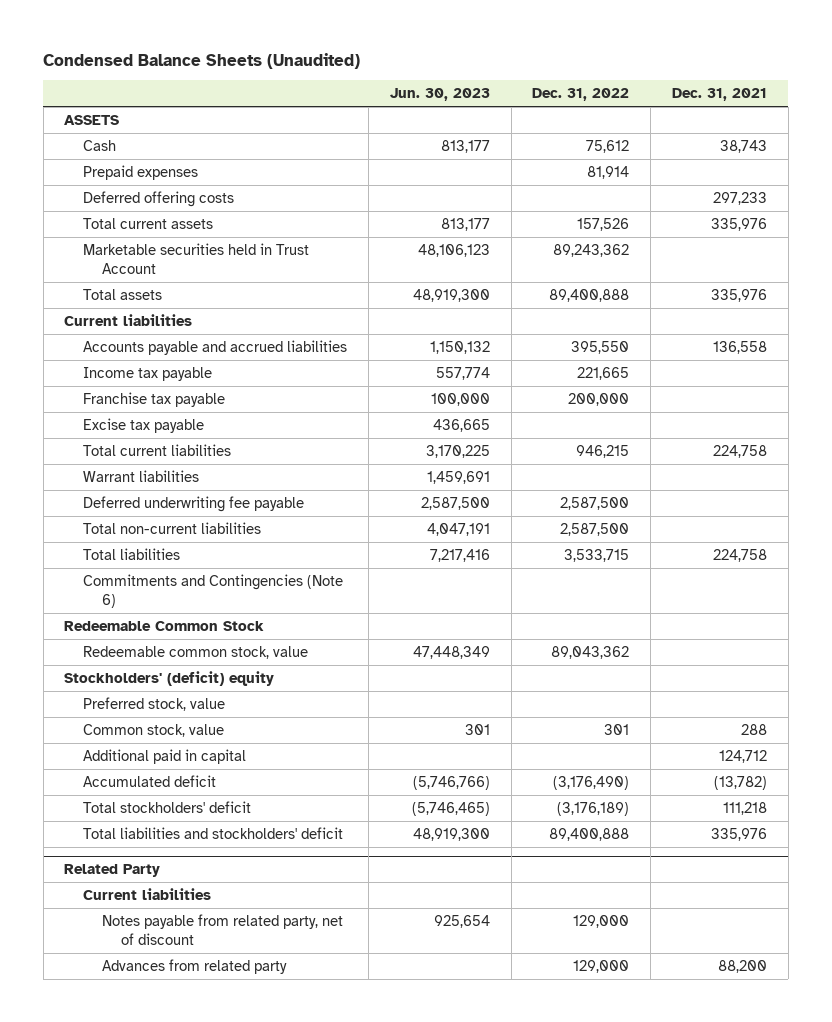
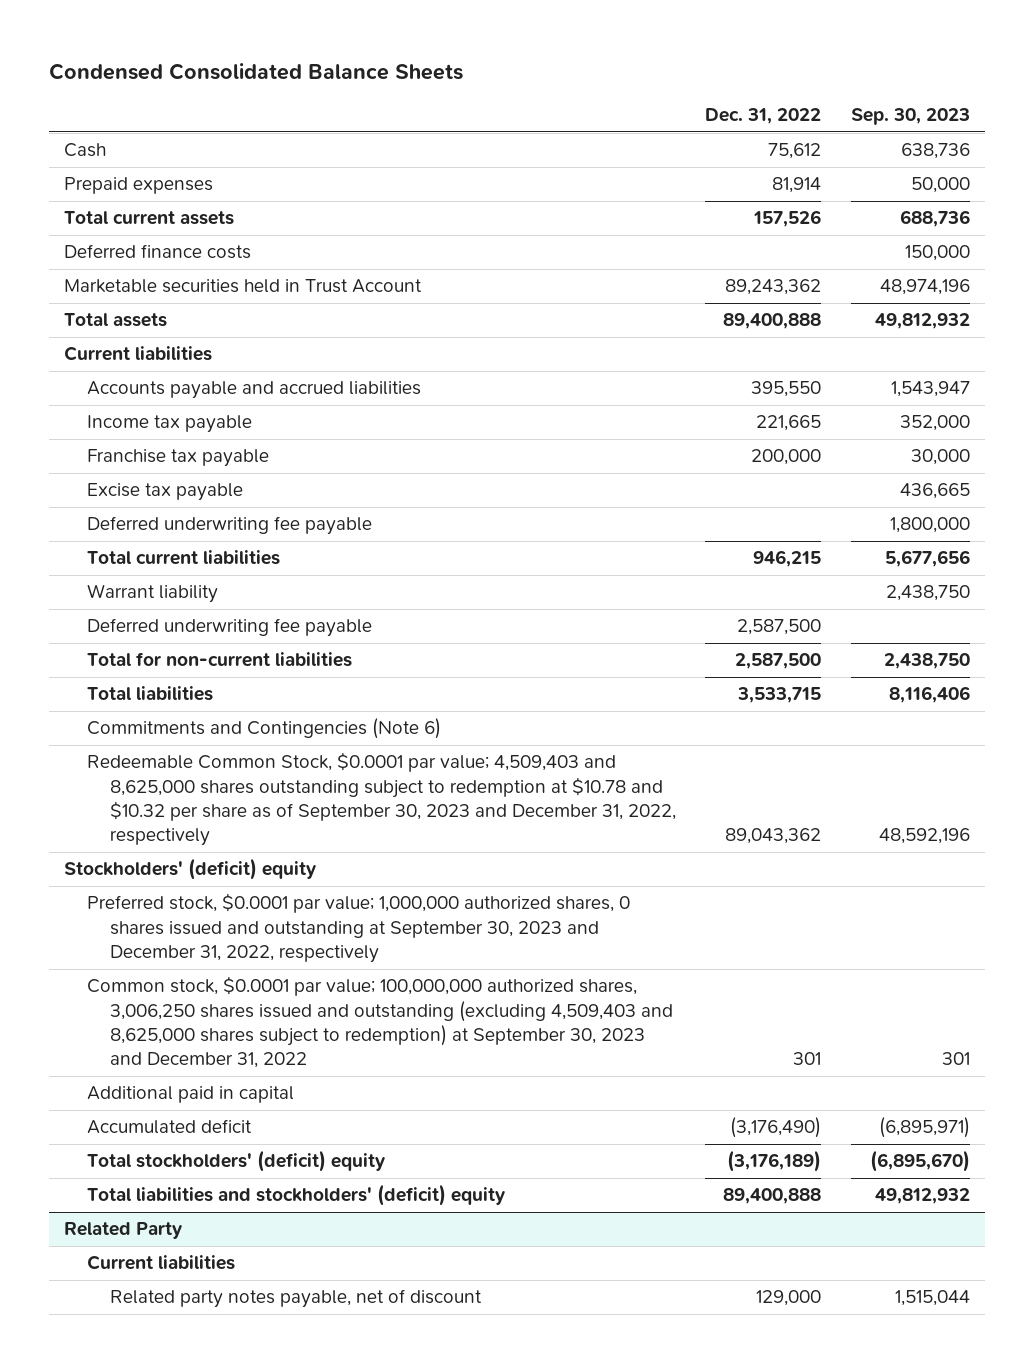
- Condensed Balance Sheets (Unaudited)
+ Condensed Consolidated Balance Sheets
- | Jun. 30, 2023 | Dec. 31, 2022 | Dec. 31, 2021
+ | Dec. 31, 2022 | Sep. 30, 2023
- ASSETS
- Deferred offering costs | | | 297,233
+ Deferred finance costs | | 150,000
+ Deferred underwriting fee payable | | 1,800,000
- Warrant liabilities | 1,459,691 | |
+ Warrant liability | | 2,438,750
- Total non-current liabilities | 4,047,191 | 2,587,500 |
+ Total for non-current liabilities | 2,587,500 | 2,438,750
- Redeemable Common Stock
- Redeemable common stock, value | 47,448,349 | 89,043,362 |
+ Redeemable Common Stock, $0.0001 par value; 4,509,403 and 8,625,000 shares outstanding subject to redemption at $10.78 and $10.32 per share as of September 30, 2023 and December 31, 2022, respectively | 89,043,362 | 48,592,196
- Preferred stock, value
- Common stock, value | 301 | 301 | 288
+ Preferred stock, $0.0001 par value; 1,000,000 authorized shares, 0 shares issued and outstanding at September 30, 2023 and December 31, 2022, respectively
+ Common stock, $0.0001 par value; 100,000,000 authorized shares, 3,006,250 shares issued and outstanding (excluding 4,509,403 and 8,625,000 shares subject to redemption) at September 30, 2023 and December 31, 2022 | 301 | 301
- Total stockholders' deficit | (5,746,465) | (3,176,189) | 111,218
- Total liabilities and stockholders' deficit | 48,919,300 | 89,400,888 | 335,976
+ Total stockholders' (deficit) equity | (3,176,189) | (6,895,670)
+ Total liabilities and stockholders' (deficit) equity | 89,400,888 | 49,812,932
@ Related Party
- Notes payable from related party, net of discount | 925,654 | 129,000 |
- Advances from related party | | 129,000 | 88,200
+ Related party notes payable, net of discount | 129,000 | 1,515,044

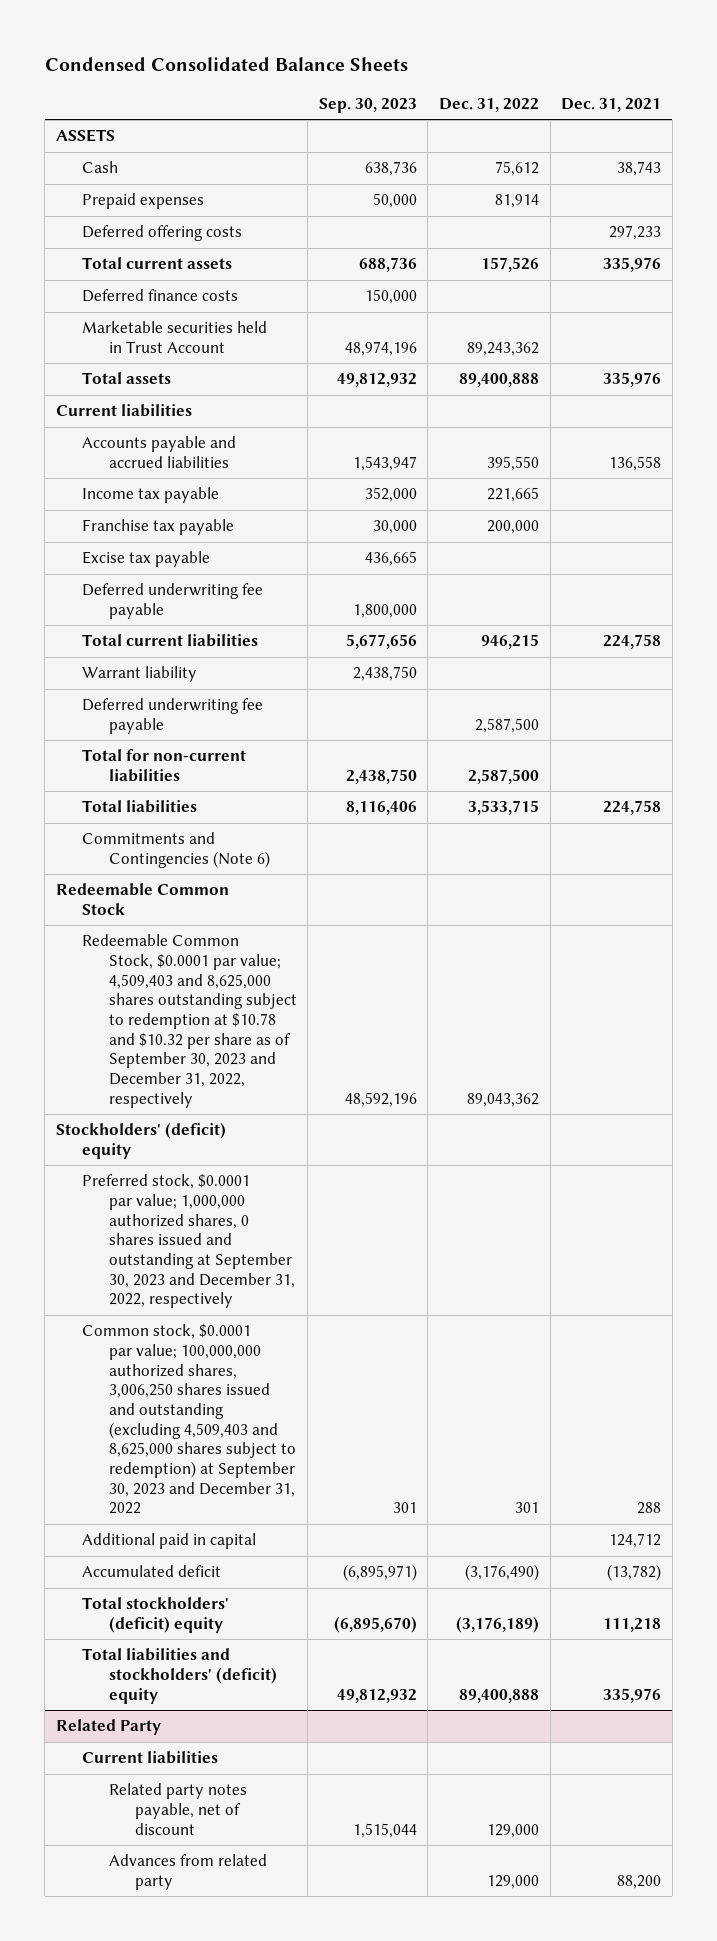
- | Dec. 31, 2022 | Sep. 30, 2023
+ | Sep. 30, 2023 | Dec. 31, 2022 | Dec. 31, 2021
+ ASSETS
+ Deferred offering costs | | | 297,233
+ Redeemable Common Stock
@ Related Party
+ Advances from related party | | 129,000 | 88,200

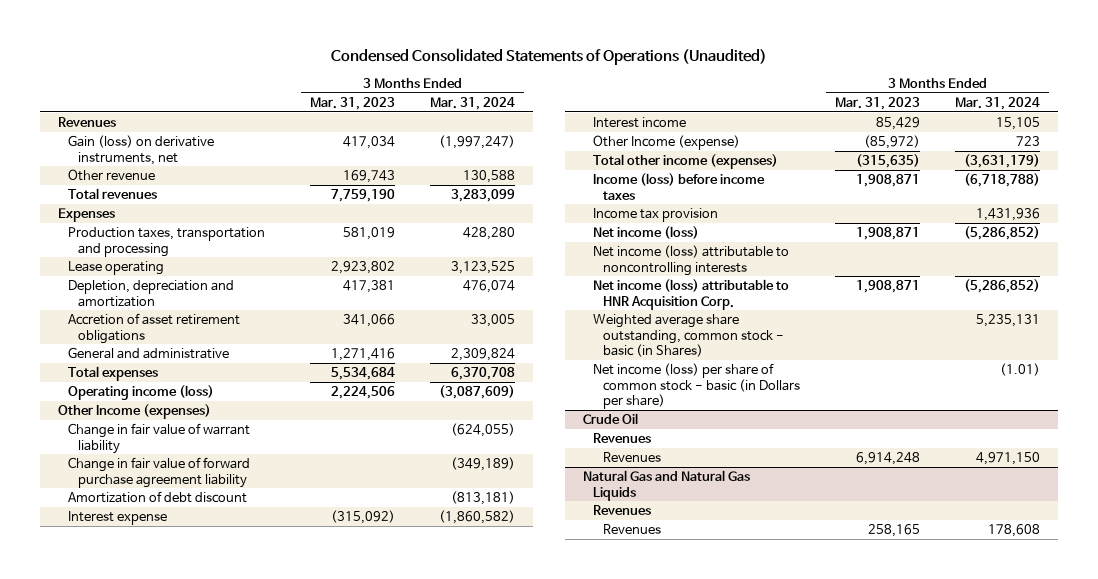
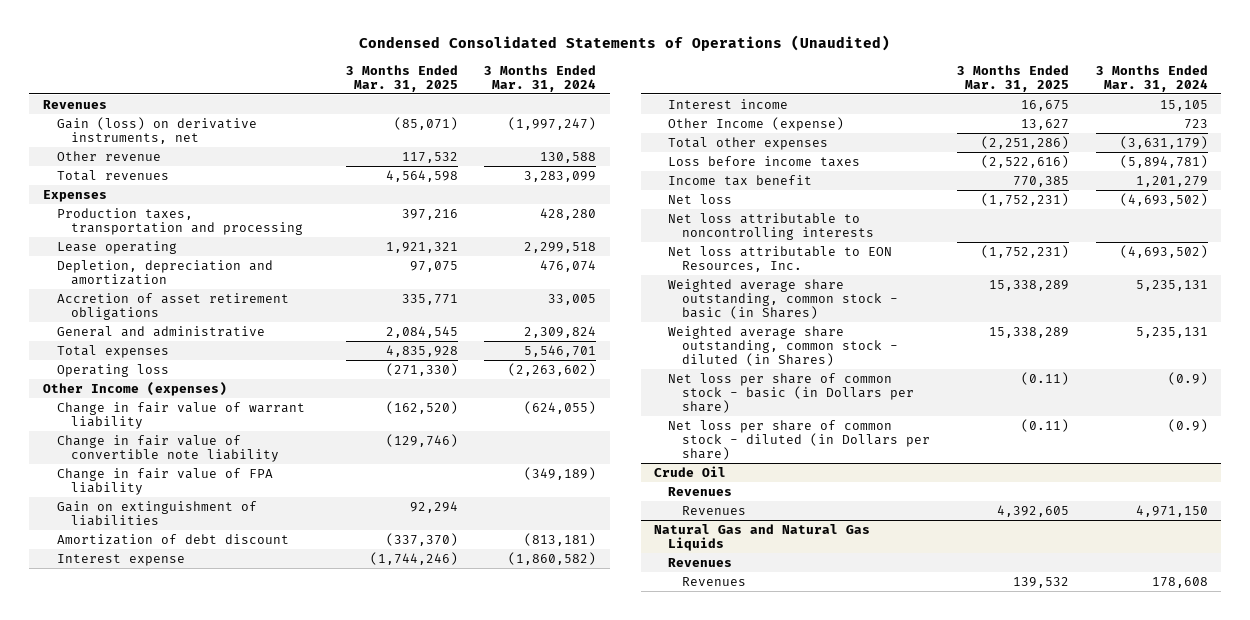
- | 3 Months Ended Mar. 31, 2023 | 3 Months Ended Mar. 31, 2024
+ | 3 Months Ended Mar. 31, 2025 | 3 Months Ended Mar. 31, 2024
- Lease operating | 2,923,802 | 3,123,525
+ Lease operating | 1,921,321 | 2,299,518
- Total expenses | 5,534,684 | 6,370,708
- Operating income (loss) | 2,224,506 | (3,087,609)
+ Total expenses | 4,835,928 | 5,546,701
+ Operating loss | (271,330) | (2,263,602)
- Change in fair value of forward purchase agreement liability | | (349,189)
+ Change in fair value of convertible note liability | (129,746) |
+ Change in fair value of FPA liability | | (349,189)
+ Gain on extinguishment of liabilities | 92,294 |
- Total other income (expenses) | (315,635) | (3,631,179)
- Income (loss) before income taxes | 1,908,871 | (6,718,788)
- Income tax provision | | 1,431,936
- Net income (loss) | 1,908,871 | (5,286,852)
- Net income (loss) attributable to noncontrolling interests
- Net income (loss) attributable to HNR Acquisition Corp. | 1,908,871 | (5,286,852)
+ Total other expenses | (2,251,286) | (3,631,179)
+ Loss before income taxes | (2,522,616) | (5,894,781)
+ Income tax benefit | 770,385 | 1,201,279
+ Net loss | (1,752,231) | (4,693,502)
+ Net loss attributable to noncontrolling interests
+ Net loss attributable to EON Resources, Inc. | (1,752,231) | (4,693,502)
- Net income (loss) per share of common stock - basic (in Dollars per share) | | (1.01)
+ Weighted average share outstanding, common stock - diluted (in Shares) | 15,338,289 | 5,235,131
+ Net loss per share of common stock - basic (in Dollars per share) | (0.11) | (0.9)
+ Net loss per share of common stock - diluted (in Dollars per share) | (0.11) | (0.9)

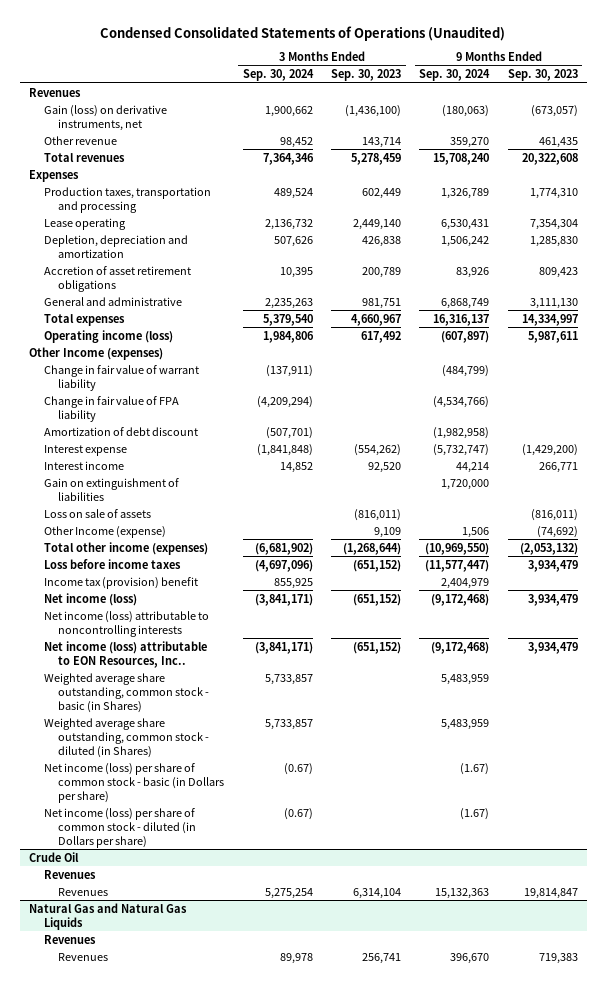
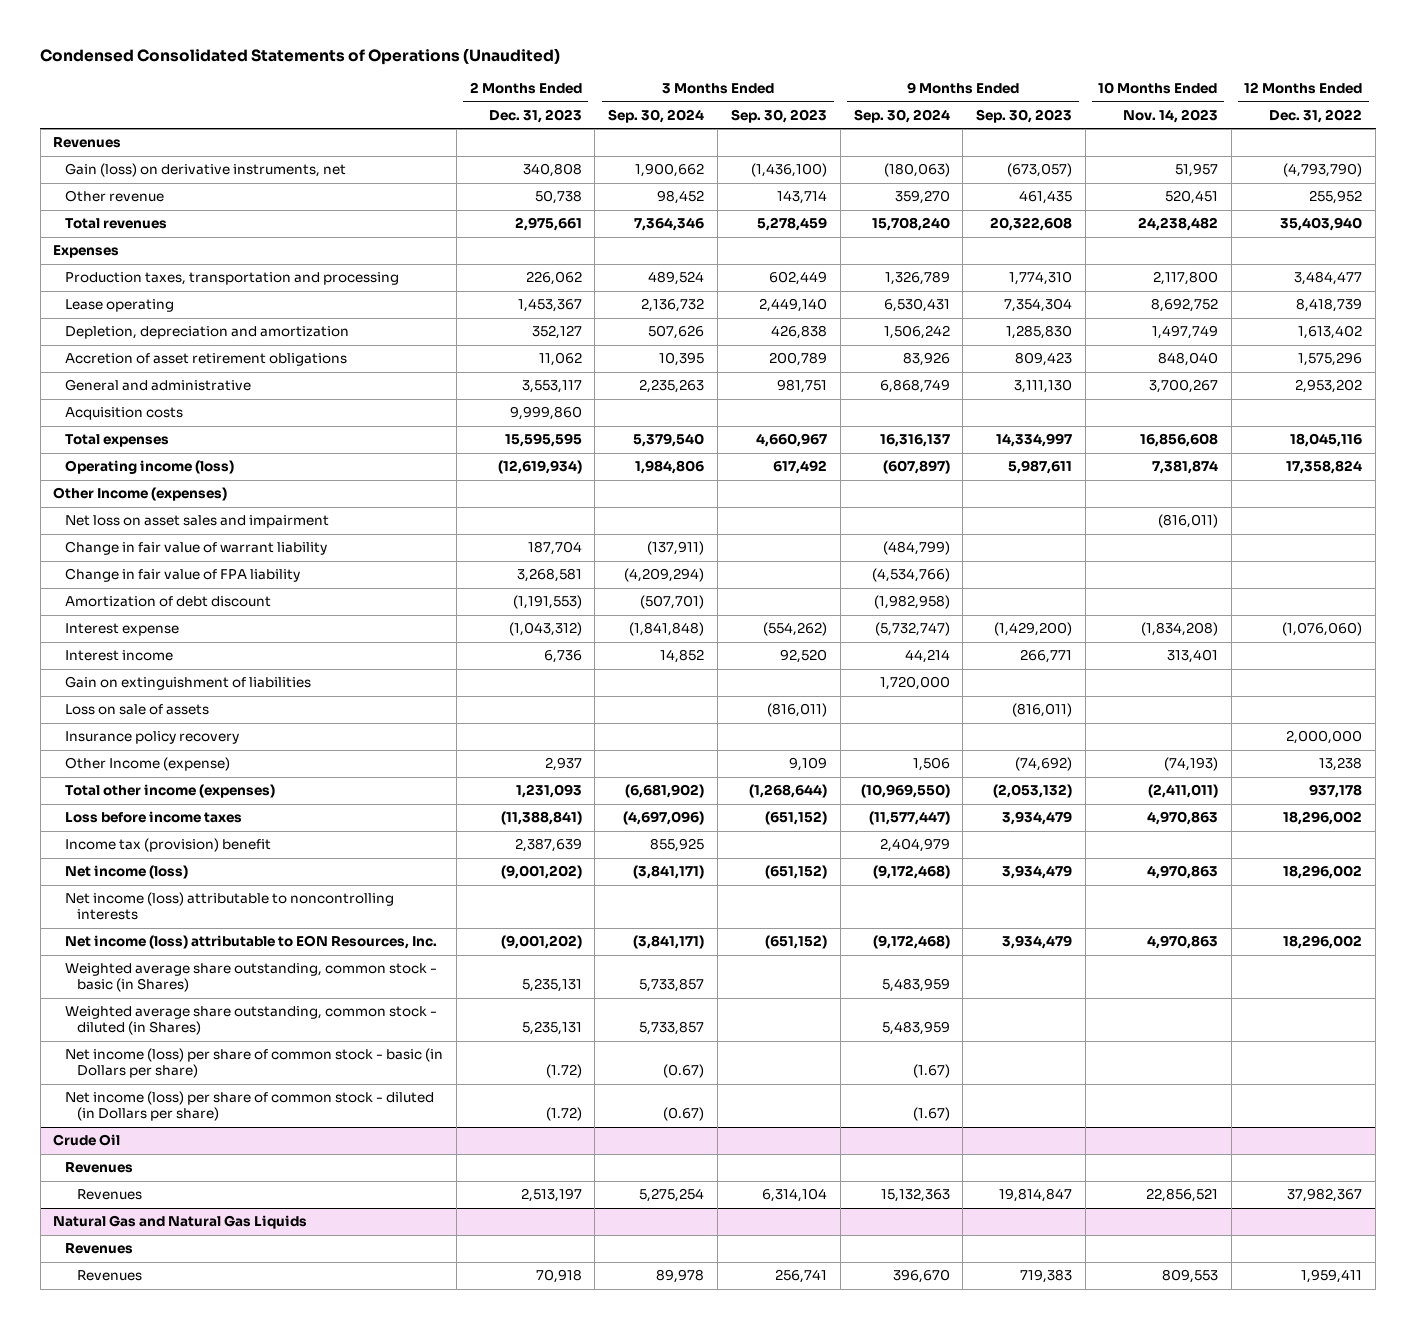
- | 3 Months Ended Sep. 30, 2024 | 3 Months Ended Sep. 30, 2023 | 9 Months Ended Sep. 30, 2024 | 9 Months Ended Sep. 30, 2023
+ | 2 Months Ended Dec. 31, 2023 | 3 Months Ended Sep. 30, 2024 | 3 Months Ended Sep. 30, 2023 | 9 Months Ended Sep. 30, 2024 | 9 Months Ended Sep. 30, 2023 | 10 Months Ended Nov. 14, 2023 | 12 Months Ended Dec. 31, 2022
+ Acquisition costs | 9,999,860 | | | | | |
+ Net loss on asset sales and impairment | | | | | | (816,011) |
+ Insurance policy recovery | | | | | | | 2,000,000
- Net income (loss) attributable to EON Resources, Inc.. | (3,841,171) | (651,152) | (9,172,468) | 3,934,479
+ Net income (loss) attributable to EON Resources, Inc. | (9,001,202) | (3,841,171) | (651,152) | (9,172,468) | 3,934,479 | 4,970,863 | 18,296,002

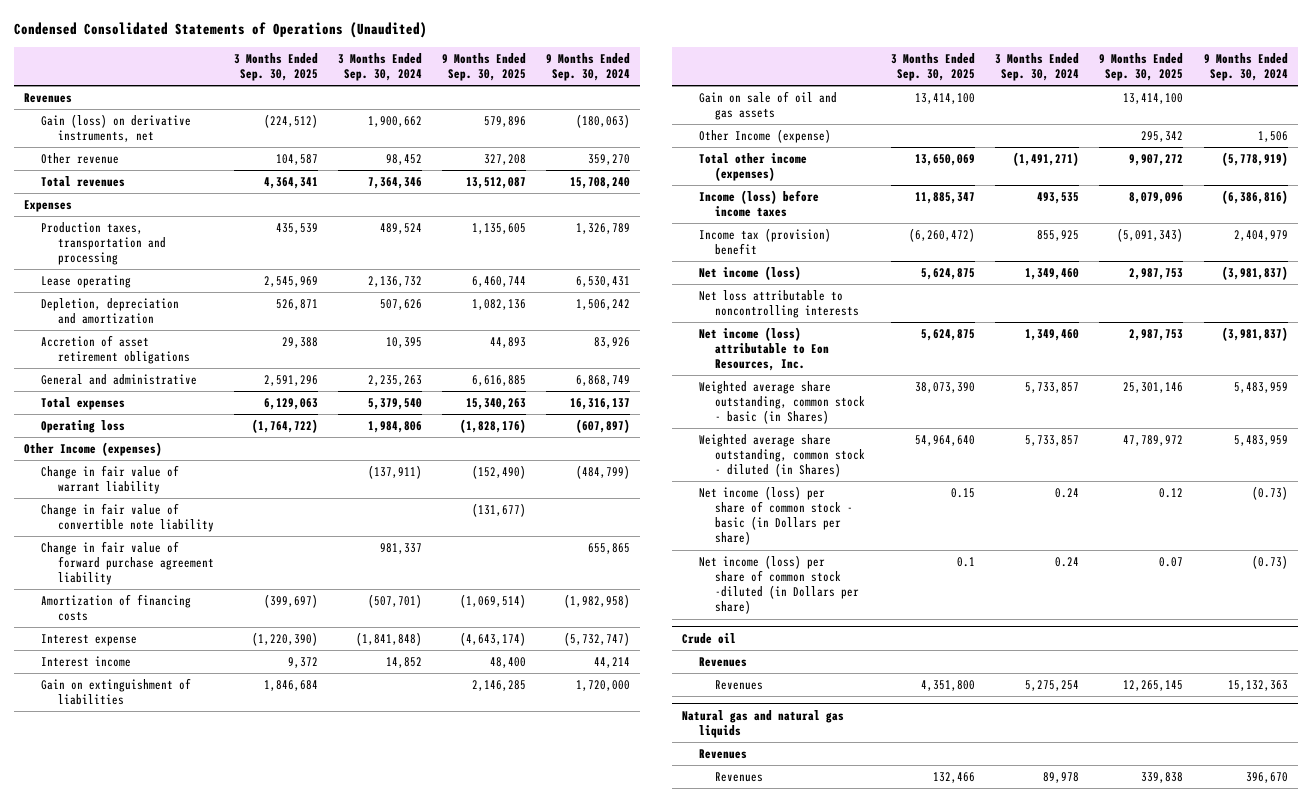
- | 2 Months Ended Dec. 31, 2023 | 3 Months Ended Sep. 30, 2024 | 3 Months Ended Sep. 30, 2023 | 9 Months Ended Sep. 30, 2024 | 9 Months Ended Sep. 30, 2023 | 10 Months Ended Nov. 14, 2023 | 12 Months Ended Dec. 31, 2022
+ | 3 Months Ended Sep. 30, 2025 | 3 Months Ended Sep. 30, 2024 | 9 Months Ended Sep. 30, 2025 | 9 Months Ended Sep. 30, 2024
- Acquisition costs | 9,999,860 | | | | | |
- Operating income (loss) | (12,619,934) | 1,984,806 | 617,492 | (607,897) | 5,987,611 | 7,381,874 | 17,358,824
+ Operating loss | (1,764,722) | 1,984,806 | (1,828,176) | (607,897)
- Net loss on asset sales and impairment | | | | | | (816,011) |
- Change in fair value of FPA liability | 3,268,581 | (4,209,294) | | (4,534,766) | | |
- Amortization of debt discount | (1,191,553) | (507,701) | | (1,982,958) | | |
+ Change in fair value of convertible note liability | | | (131,677) |
+ Change in fair value of forward purchase agreement liability | | 981,337 | | 655,865
+ Amortization of financing costs | (399,697) | (507,701) | (1,069,514) | (1,982,958)
- Loss on sale of assets | | | (816,011) | | (816,011) | |
- Insurance policy recovery | | | | | | | 2,000,000
+ Gain on sale of oil and gas assets | 13,414,100 | | 13,414,100 |
- Total other income (expenses) | 1,231,093 | (6,681,902) | (1,268,644) | (10,969,550) | (2,053,132) | (2,411,011) | 937,178
- Loss before income taxes | (11,388,841) | (4,697,096) | (651,152) | (11,577,447) | 3,934,479 | 4,970,863 | 18,296,002
+ Total other income (expenses) | 13,650,069 | (1,491,271) | 9,907,272 | (5,778,919)
+ Income (loss) before income taxes | 11,885,347 | 493,535 | 8,079,096 | (6,386,816)
- Net income (loss) | (9,001,202) | (3,841,171) | (651,152) | (9,172,468) | 3,934,479 | 4,970,863 | 18,296,002
- Net income (loss) attributable to noncontrolling interests
- Net income (loss) attributable to EON Resources, Inc. | (9,001,202) | (3,841,171) | (651,152) | (9,172,468) | 3,934,479 | 4,970,863 | 18,296,002
+ Net income (loss) | 5,624,875 | 1,349,460 | 2,987,753 | (3,981,837)
+ Net loss attributable to noncontrolling interests
+ Net income (loss) attributable to Eon Resources, Inc. | 5,624,875 | 1,349,460 | 2,987,753 | (3,981,837)
- Net income (loss) per share of common stock - basic (in Dollars per share) | (1.72) | (0.67) | | (1.67) | | |
- Net income (loss) per share of common stock - diluted (in Dollars per share) | (1.72) | (0.67) | | (1.67) | | |
- Crude Oil
+ Net income (loss) per share of common stock - basic (in Dollars per share) | 0.15 | 0.24 | 0.12 | (0.73)
+ Net income (loss) per share of common stock -diluted (in Dollars per share) | 0.1 | 0.24 | 0.07 | (0.73)
+ Crude oil
- Natural Gas and Natural Gas Liquids
+ Natural gas and natural gas liquids

